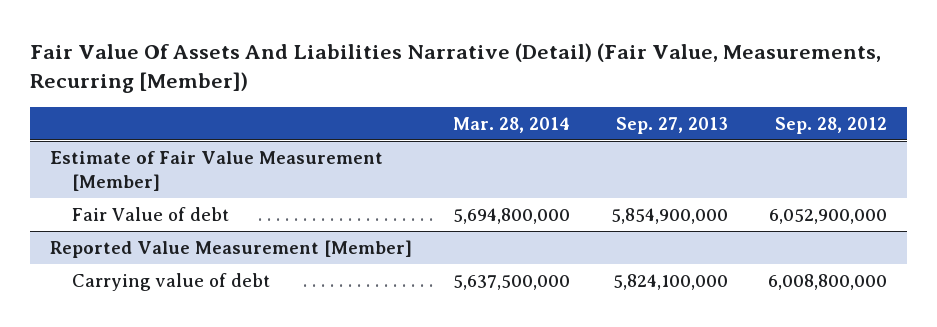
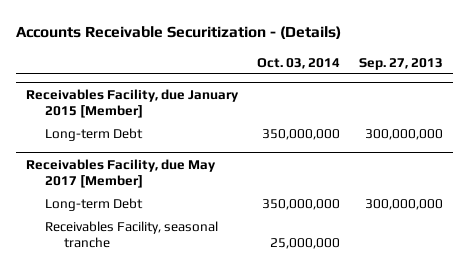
- Fair Value Of Assets And Liabilities Narrative (Detail) (Fair Value, Measurements, Recurring [Member])
+ Accounts Receivable Securitization - (Details)
- | Mar. 28, 2014 | Sep. 27, 2013 | Sep. 28, 2012
+ | Oct. 03, 2014 | Sep. 27, 2013
- Estimate of Fair Value Measurement [Member]
- Fair Value of debt | 5,694,800,000 | 5,854,900,000 | 6,052,900,000
- Reported Value Measurement [Member]
- Carrying value of debt | 5,637,500,000 | 5,824,100,000 | 6,008,800,000
+ Receivables Facility, due January 2015 [Member]
+ Long-term Debt | 350,000,000 | 300,000,000
+ Receivables Facility, due May 2017 [Member]
+ Long-term Debt | 350,000,000 | 300,000,000
+ Receivables Facility, seasonal tranche | 25,000,000 |

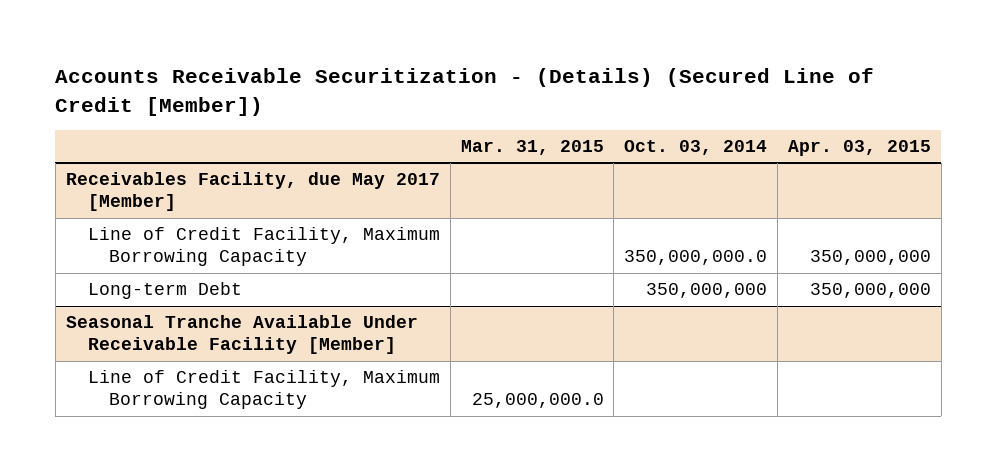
- Accounts Receivable Securitization - (Details)
+ Accounts Receivable Securitization - (Details) (Secured Line of Credit [Member])
- | Oct. 03, 2014 | Sep. 27, 2013
+ | Mar. 31, 2015 | Oct. 03, 2014 | Apr. 03, 2015
- Receivables Facility, due January 2015 [Member]
- Long-term Debt | 350,000,000 | 300,000,000
@ Receivables Facility, due May 2017 [Member]
+ Line of Credit Facility, Maximum Borrowing Capacity | | 350,000,000.0 | 350,000,000
- Receivables Facility, seasonal tranche | 25,000,000 |
+ Seasonal Tranche Available Under Receivable Facility [Member]
+ Line of Credit Facility, Maximum Borrowing Capacity | 25,000,000.0 | |

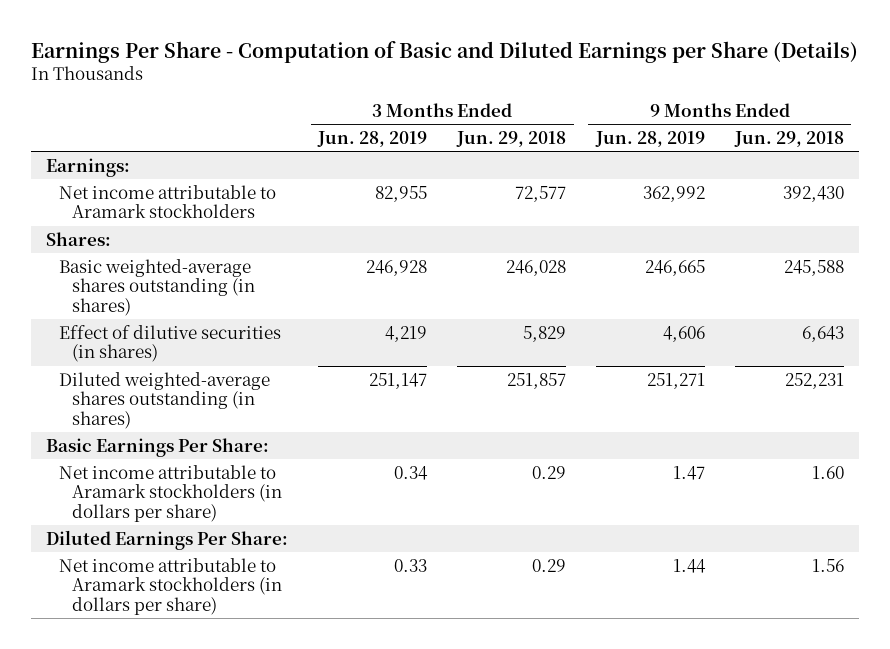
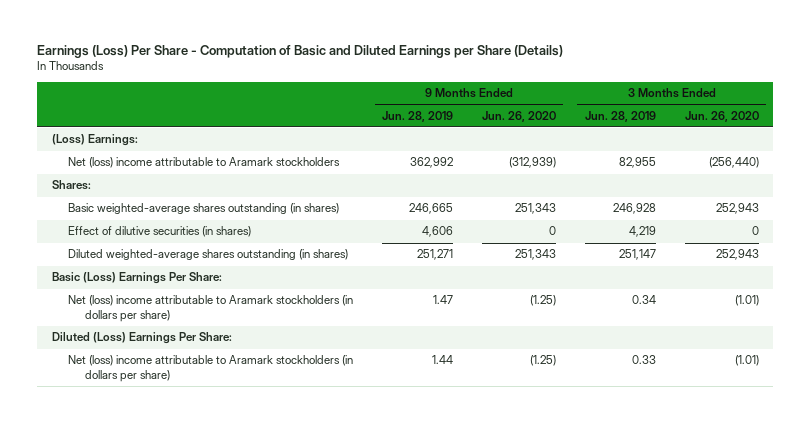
- Earnings Per Share - Computation of Basic and Diluted Earnings per Share (Details)
+ Earnings (Loss) Per Share - Computation of Basic and Diluted Earnings per Share (Details)
- | 3 Months Ended Jun. 28, 2019 | 3 Months Ended Jun. 29, 2018 | 9 Months Ended Jun. 28, 2019 | 9 Months Ended Jun. 29, 2018
+ | 9 Months Ended Jun. 28, 2019 | 9 Months Ended Jun. 26, 2020 | 3 Months Ended Jun. 28, 2019 | 3 Months Ended Jun. 26, 2020
- Earnings:
- Net income attributable to Aramark stockholders | 82,955 | 72,577 | 362,992 | 392,430
+ (Loss) Earnings:
+ Net (loss) income attributable to Aramark stockholders | 362,992 | (312,939) | 82,955 | (256,440)
- Basic Earnings Per Share:
- Net income attributable to Aramark stockholders (in dollars per share) | 0.34 | 0.29 | 1.47 | 1.60
- Diluted Earnings Per Share:
- Net income attributable to Aramark stockholders (in dollars per share) | 0.33 | 0.29 | 1.44 | 1.56
+ Basic (Loss) Earnings Per Share:
+ Net (loss) income attributable to Aramark stockholders (in dollars per share) | 1.47 | (1.25) | 0.34 | (1.01)
+ Diluted (Loss) Earnings Per Share:
+ Net (loss) income attributable to Aramark stockholders (in dollars per share) | 1.44 | (1.25) | 0.33 | (1.01)

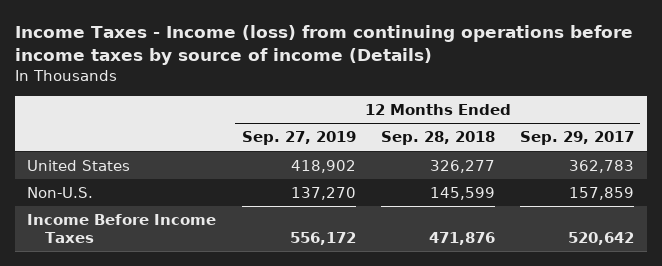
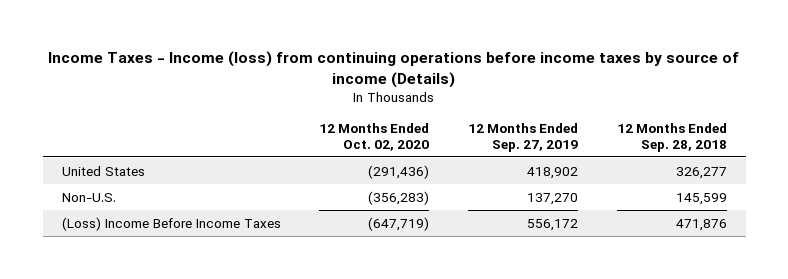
- | 12 Months Ended Sep. 27, 2019 | 12 Months Ended Sep. 28, 2018 | 12 Months Ended Sep. 29, 2017
+ | 12 Months Ended Oct. 02, 2020 | 12 Months Ended Sep. 27, 2019 | 12 Months Ended Sep. 28, 2018
- Income Before Income Taxes | 556,172 | 471,876 | 520,642
+ (Loss) Income Before Income Taxes | (647,719) | 556,172 | 471,876

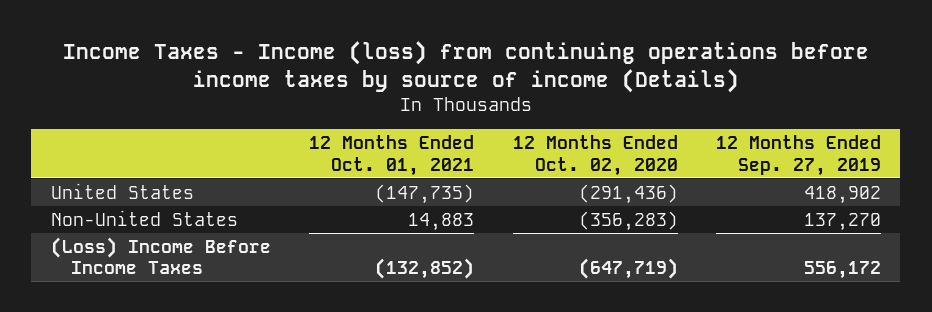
- | 12 Months Ended Oct. 02, 2020 | 12 Months Ended Sep. 27, 2019 | 12 Months Ended Sep. 28, 2018
+ | 12 Months Ended Oct. 01, 2021 | 12 Months Ended Oct. 02, 2020 | 12 Months Ended Sep. 27, 2019
- Non-U.S. | (356,283) | 137,270 | 145,599
+ Non-United States | 14,883 | (356,283) | 137,270

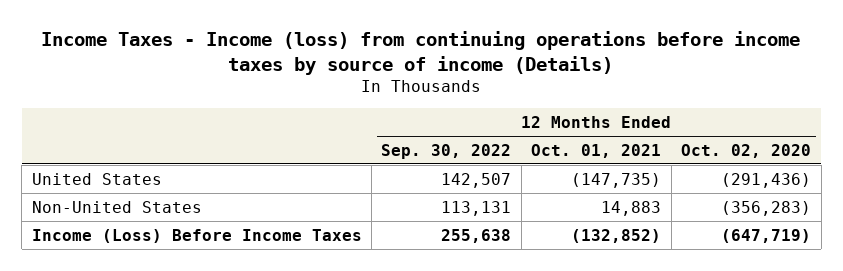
- | 12 Months Ended Oct. 01, 2021 | 12 Months Ended Oct. 02, 2020 | 12 Months Ended Sep. 27, 2019
+ | 12 Months Ended Sep. 30, 2022 | 12 Months Ended Oct. 01, 2021 | 12 Months Ended Oct. 02, 2020
- (Loss) Income Before Income Taxes | (132,852) | (647,719) | 556,172
+ Income (Loss) Before Income Taxes | 255,638 | (132,852) | (647,719)

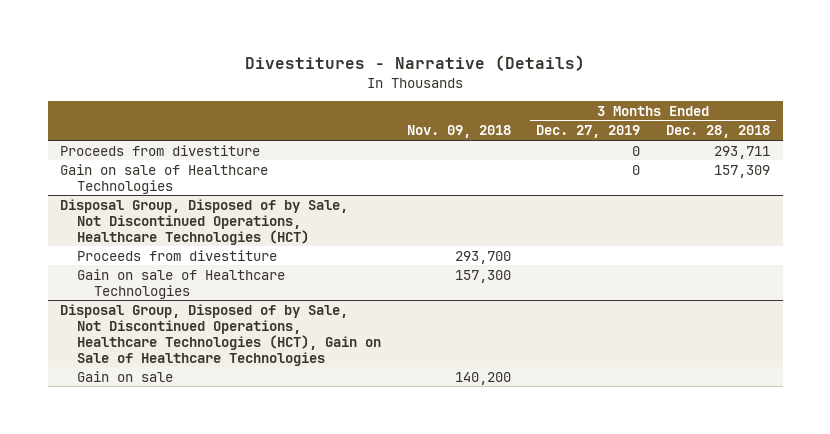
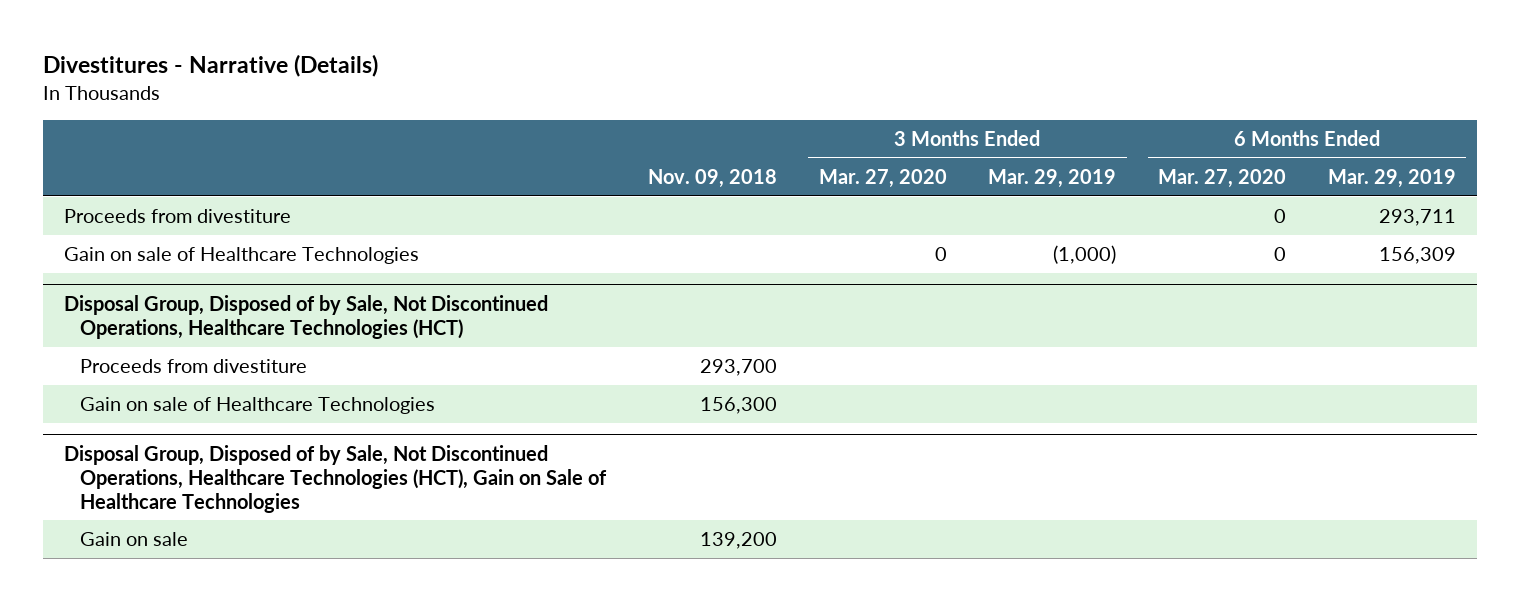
- | Nov. 09, 2018 | 3 Months Ended Dec. 27, 2019 | 3 Months Ended Dec. 28, 2018
+ | Nov. 09, 2018 | 3 Months Ended Mar. 27, 2020 | 3 Months Ended Mar. 29, 2019 | 6 Months Ended Mar. 27, 2020 | 6 Months Ended Mar. 29, 2019
@ Disposal Group, Disposed of by Sale, Not Discontinued Operations, Healthcare Technologies (HCT)
- Gain on sale of Healthcare Technologies | 157,300 | |
+ Gain on sale of Healthcare Technologies | 156,300 | | | |
@ Disposal Group, Disposed of by Sale, Not Discontinued Operations, Healthcare Technologies (HCT), Gain on Sale of Healthcare Technologies
- Gain on sale | 140,200 | |
+ Gain on sale | 139,200 | | | |

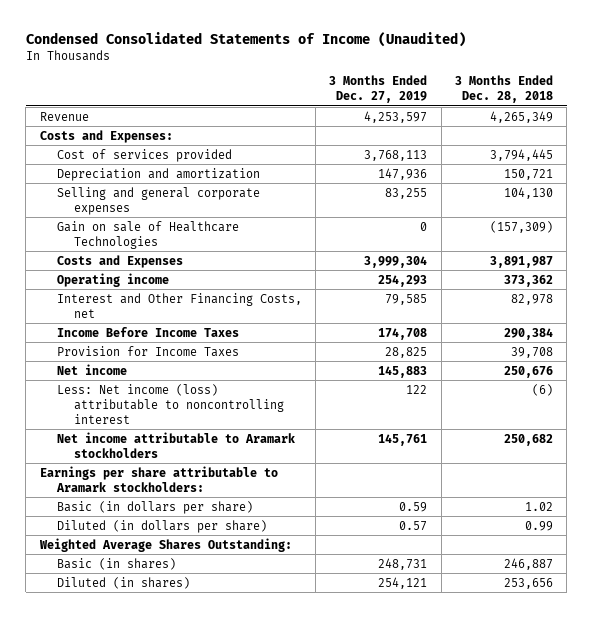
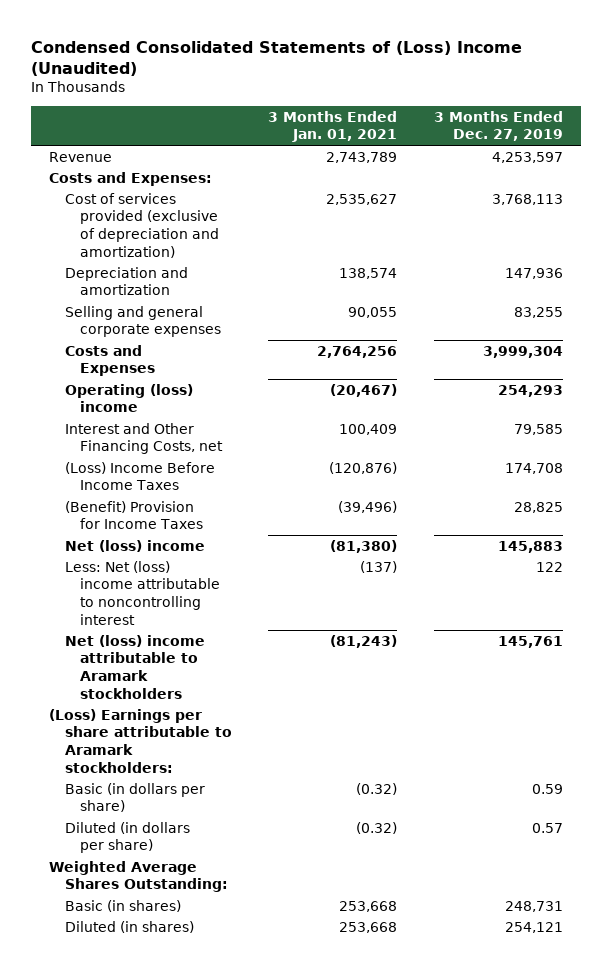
- Condensed Consolidated Statements of Income (Unaudited)
+ Condensed Consolidated Statements of (Loss) Income (Unaudited)
- | 3 Months Ended Dec. 27, 2019 | 3 Months Ended Dec. 28, 2018
+ | 3 Months Ended Jan. 01, 2021 | 3 Months Ended Dec. 27, 2019
- Cost of services provided | 3,768,113 | 3,794,445
+ Cost of services provided (exclusive of depreciation and amortization) | 2,535,627 | 3,768,113
- Gain on sale of Healthcare Technologies | 0 | (157,309)
- Operating income | 254,293 | 373,362
+ Operating (loss) income | (20,467) | 254,293
- Income Before Income Taxes | 174,708 | 290,384
- Provision for Income Taxes | 28,825 | 39,708
- Net income | 145,883 | 250,676
- Less: Net income (loss) attributable to noncontrolling interest | 122 | (6)
- Net income attributable to Aramark stockholders | 145,761 | 250,682
- Earnings per share attributable to Aramark stockholders:
+ (Loss) Income Before Income Taxes | (120,876) | 174,708
+ (Benefit) Provision for Income Taxes | (39,496) | 28,825
+ Net (loss) income | (81,380) | 145,883
+ Less: Net (loss) income attributable to noncontrolling interest | (137) | 122
+ Net (loss) income attributable to Aramark stockholders | (81,243) | 145,761
+ (Loss) Earnings per share attributable to Aramark stockholders:

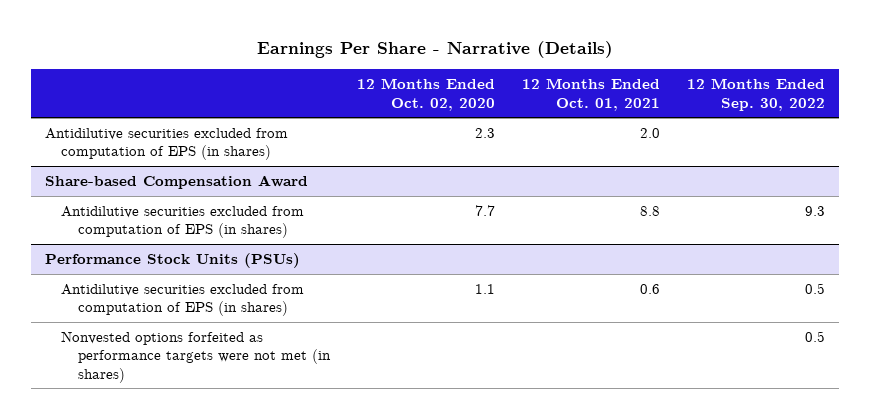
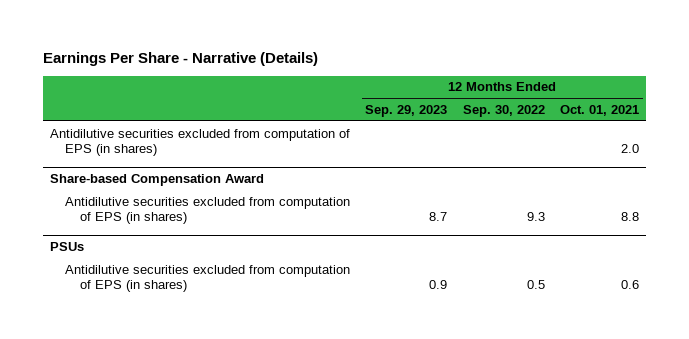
- | 12 Months Ended Oct. 02, 2020 | 12 Months Ended Oct. 01, 2021 | 12 Months Ended Sep. 30, 2022
+ | 12 Months Ended Sep. 29, 2023 | 12 Months Ended Sep. 30, 2022 | 12 Months Ended Oct. 01, 2021
- Performance Stock Units (PSUs)
+ PSUs
- Nonvested options forfeited as performance targets were not met (in shares) | | | 0.5

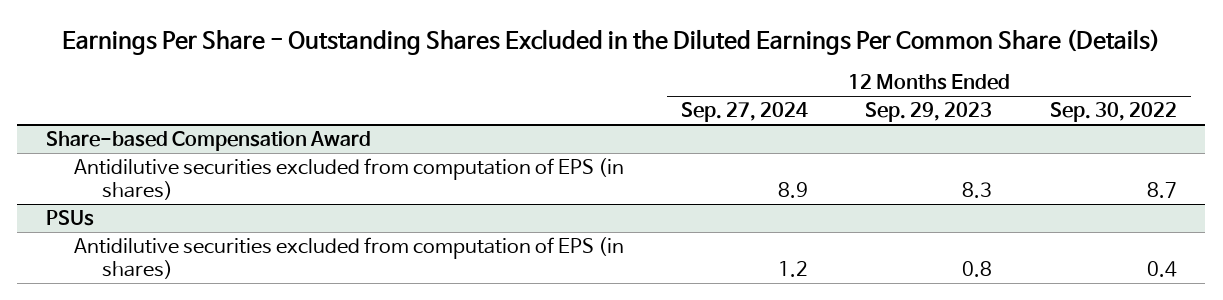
- Earnings Per Share - Narrative (Details)
+ Earnings Per Share - Outstanding Shares Excluded in the Diluted Earnings Per Common Share (Details)
- | 12 Months Ended Sep. 29, 2023 | 12 Months Ended Sep. 30, 2022 | 12 Months Ended Oct. 01, 2021
+ | 12 Months Ended Sep. 27, 2024 | 12 Months Ended Sep. 29, 2023 | 12 Months Ended Sep. 30, 2022
- Antidilutive securities excluded from computation of EPS (in shares) | | | 2.0
@ Share-based Compensation Award
- Antidilutive securities excluded from computation of EPS (in shares) | 8.7 | 9.3 | 8.8
+ Antidilutive securities excluded from computation of EPS (in shares) | 8.9 | 8.3 | 8.7
@ PSUs
- Antidilutive securities excluded from computation of EPS (in shares) | 0.9 | 0.5 | 0.6
+ Antidilutive securities excluded from computation of EPS (in shares) | 1.2 | 0.8 | 0.4

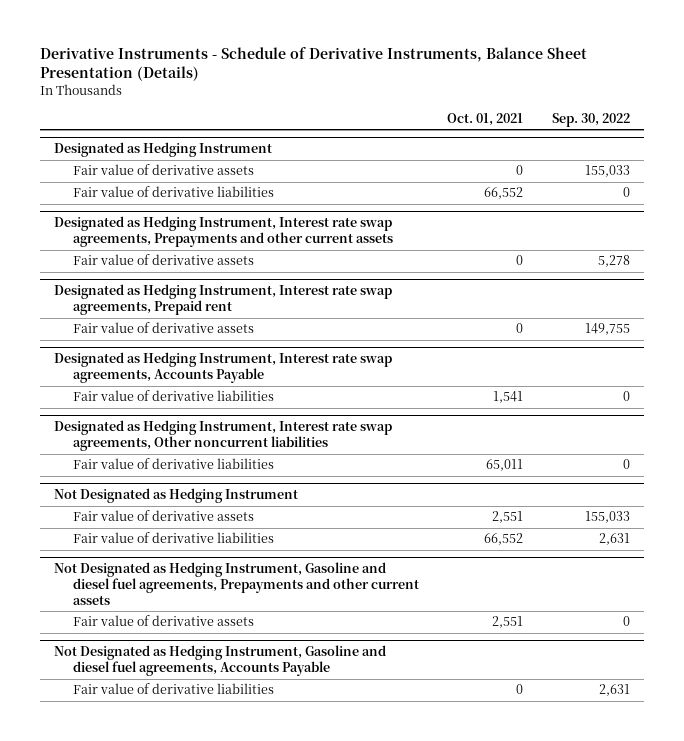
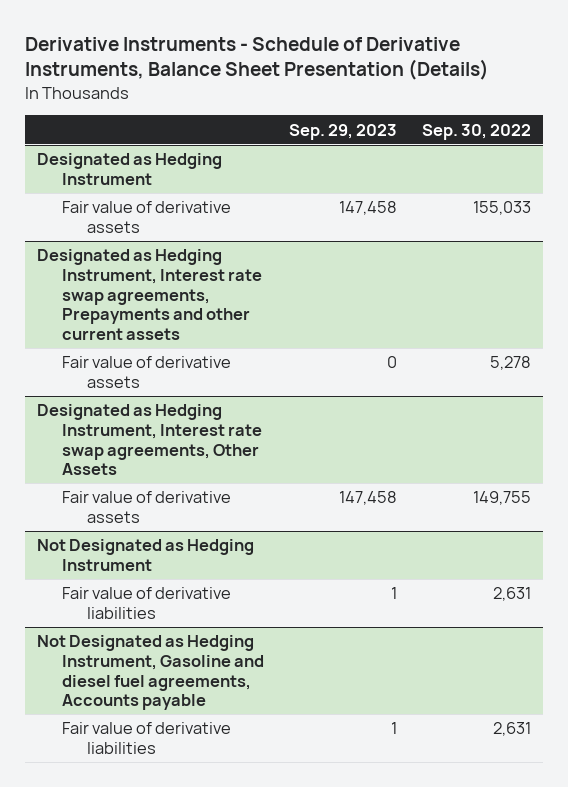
- | Oct. 01, 2021 | Sep. 30, 2022
+ | Sep. 29, 2023 | Sep. 30, 2022
@ Designated as Hedging Instrument
- Fair value of derivative liabilities | 66,552 | 0
- Designated as Hedging Instrument, Interest rate swap agreements, Prepaid rent
+ Designated as Hedging Instrument, Interest rate swap agreements, Other Assets
- Designated as Hedging Instrument, Interest rate swap agreements, Accounts Payable
- Fair value of derivative liabilities | 1,541 | 0
- Designated as Hedging Instrument, Interest rate swap agreements, Other noncurrent liabilities
- Fair value of derivative liabilities | 65,011 | 0
@ Not Designated as Hedging Instrument
- Fair value of derivative assets | 2,551 | 155,033
- Not Designated as Hedging Instrument, Gasoline and diesel fuel agreements, Prepayments and other current assets
- Fair value of derivative assets | 2,551 | 0
- Not Designated as Hedging Instrument, Gasoline and diesel fuel agreements, Accounts Payable
+ Not Designated as Hedging Instrument, Gasoline and diesel fuel agreements, Accounts payable

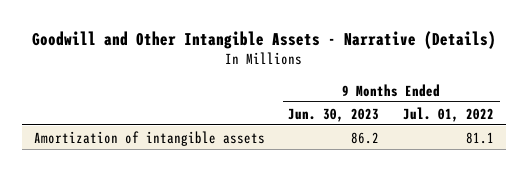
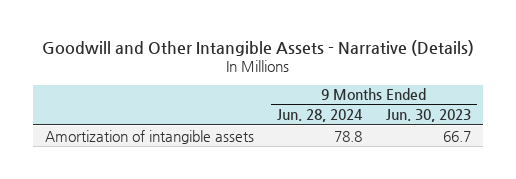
- | 9 Months Ended Jun. 30, 2023 | 9 Months Ended Jul. 01, 2022
+ | 9 Months Ended Jun. 28, 2024 | 9 Months Ended Jun. 30, 2023
- Amortization of intangible assets | 86.2 | 81.1
+ Amortization of intangible assets | 78.8 | 66.7

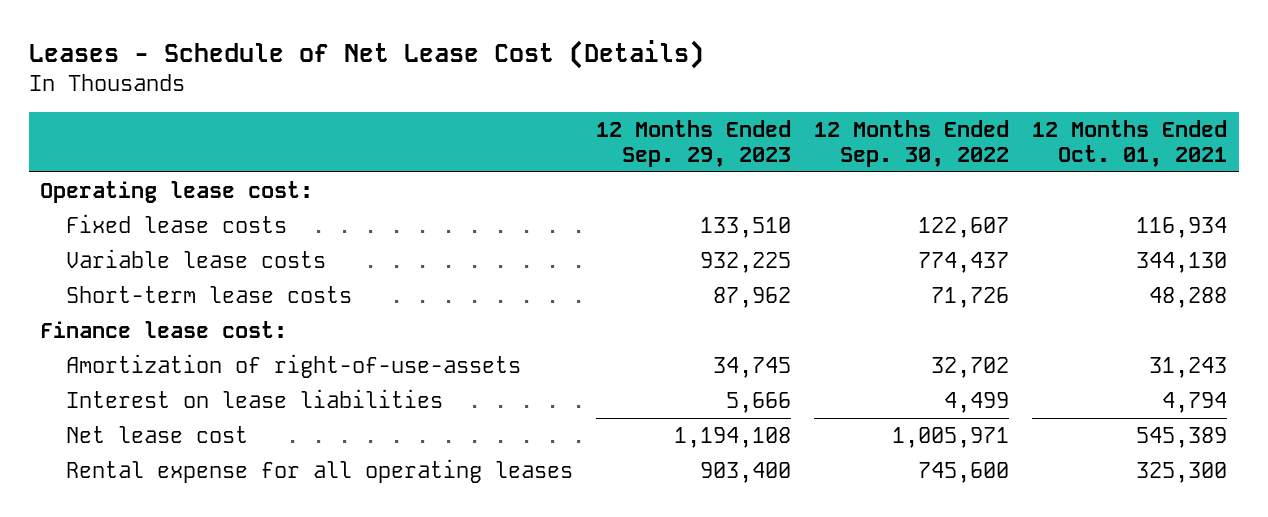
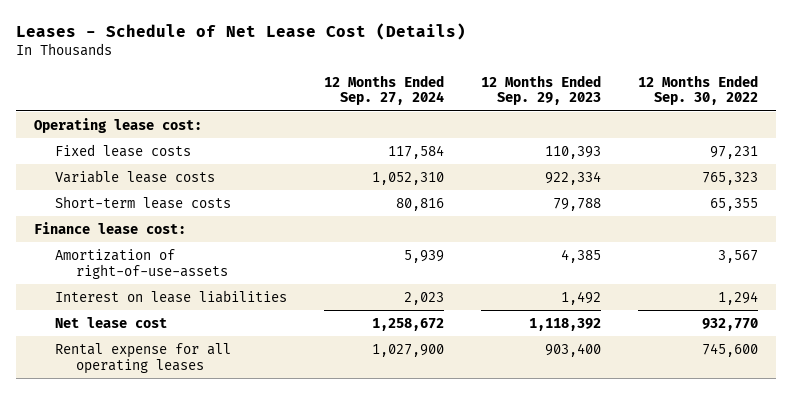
- | 12 Months Ended Sep. 29, 2023 | 12 Months Ended Sep. 30, 2022 | 12 Months Ended Oct. 01, 2021
+ | 12 Months Ended Sep. 27, 2024 | 12 Months Ended Sep. 29, 2023 | 12 Months Ended Sep. 30, 2022
- Fixed lease costs | 133,510 | 122,607 | 116,934
- Variable lease costs | 932,225 | 774,437 | 344,130
- Short-term lease costs | 87,962 | 71,726 | 48,288
+ Fixed lease costs | 117,584 | 110,393 | 97,231
+ Variable lease costs | 1,052,310 | 922,334 | 765,323
+ Short-term lease costs | 80,816 | 79,788 | 65,355
- Amortization of right-of-use-assets | 34,745 | 32,702 | 31,243
- Interest on lease liabilities | 5,666 | 4,499 | 4,794
- Net lease cost | 1,194,108 | 1,005,971 | 545,389
+ Amortization of right-of-use-assets | 5,939 | 4,385 | 3,567
+ Interest on lease liabilities | 2,023 | 1,492 | 1,294
+ Net lease cost | 1,258,672 | 1,118,392 | 932,770

